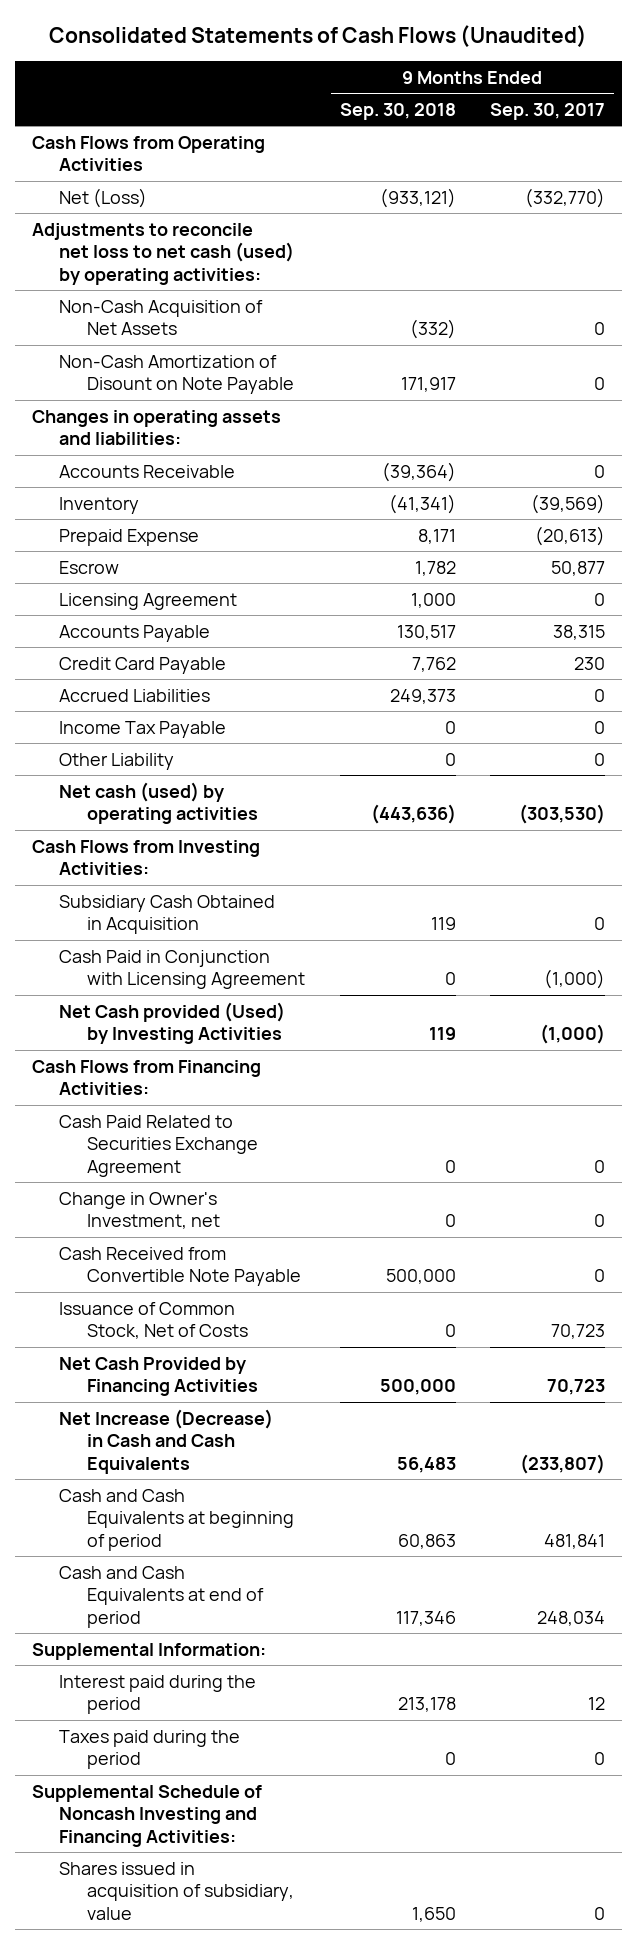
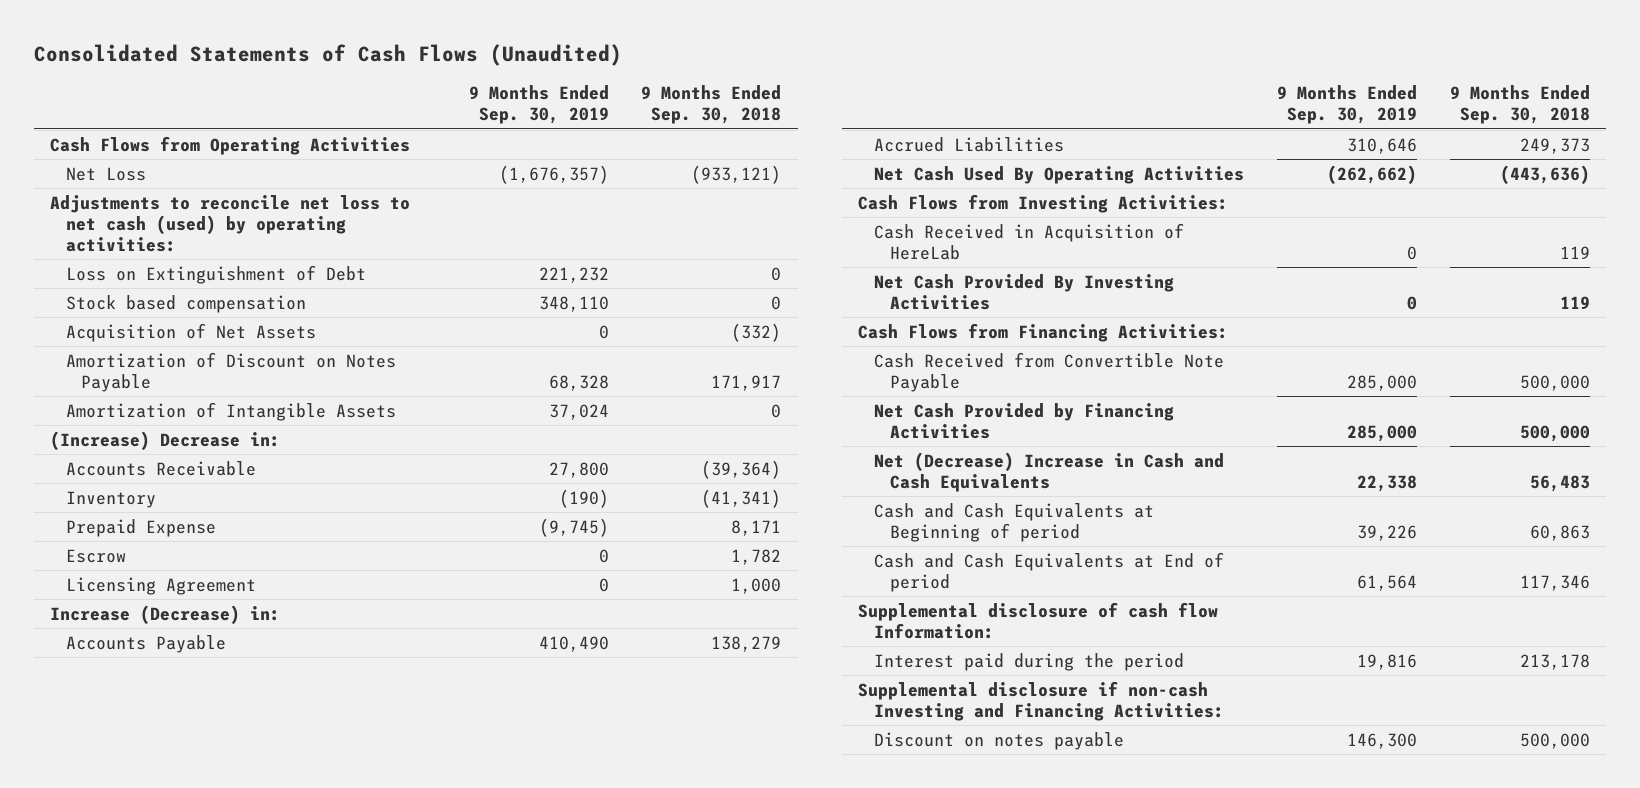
- | 9 Months Ended Sep. 30, 2018 | 9 Months Ended Sep. 30, 2017
+ | 9 Months Ended Sep. 30, 2019 | 9 Months Ended Sep. 30, 2018
- Net (Loss) | (933,121) | (332,770)
+ Net Loss | (1,676,357) | (933,121)
- Non-Cash Acquisition of Net Assets | (332) | 0
- Non-Cash Amortization of Disount on Note Payable | 171,917 | 0
- Changes in operating assets and liabilities:
+ Loss on Extinguishment of Debt | 221,232 | 0
+ Stock based compensation | 348,110 | 0
+ Acquisition of Net Assets | 0 | (332)
+ Amortization of Discount on Notes Payable | 68,328 | 171,917
+ Amortization of Intangible Assets | 37,024 | 0
+ (Increase) Decrease in:
- Accounts Payable | 130,517 | 38,315
- Credit Card Payable | 7,762 | 230
+ Increase (Decrease) in:
+ Accounts Payable | 410,490 | 138,279
- Income Tax Payable | 0 | 0
- Other Liability | 0 | 0
- Net cash (used) by operating activities | (443,636) | (303,530)
+ Net Cash Used By Operating Activities | (262,662) | (443,636)
- Subsidiary Cash Obtained in Acquisition | 119 | 0
- Cash Paid in Conjunction with Licensing Agreement | 0 | (1,000)
- Net Cash provided (Used) by Investing Activities | 119 | (1,000)
+ Cash Received in Acquisition of HereLab | 0 | 119
+ Net Cash Provided By Investing Activities | 0 | 119
- Cash Paid Related to Securities Exchange Agreement | 0 | 0
- Change in Owner's Investment, net | 0 | 0
- Issuance of Common Stock, Net of Costs | 0 | 70,723
- Net Increase (Decrease) in Cash and Cash Equivalents | 56,483 | (233,807)
- Cash and Cash Equivalents at beginning of period | 60,863 | 481,841
- Cash and Cash Equivalents at end of period | 117,346 | 248,034
- Supplemental Information:
+ Net (Decrease) Increase in Cash and Cash Equivalents | 22,338 | 56,483
+ Cash and Cash Equivalents at Beginning of period | 39,226 | 60,863
+ Cash and Cash Equivalents at End of period | 61,564 | 117,346
+ Supplemental disclosure of cash flow Information:
- Taxes paid during the period | 0 | 0
- Supplemental Schedule of Noncash Investing and Financing Activities:
- Shares issued in acquisition of subsidiary, value | 1,650 | 0
+ Supplemental disclosure if non-cash Investing and Financing Activities:
+ Discount on notes payable | 146,300 | 500,000

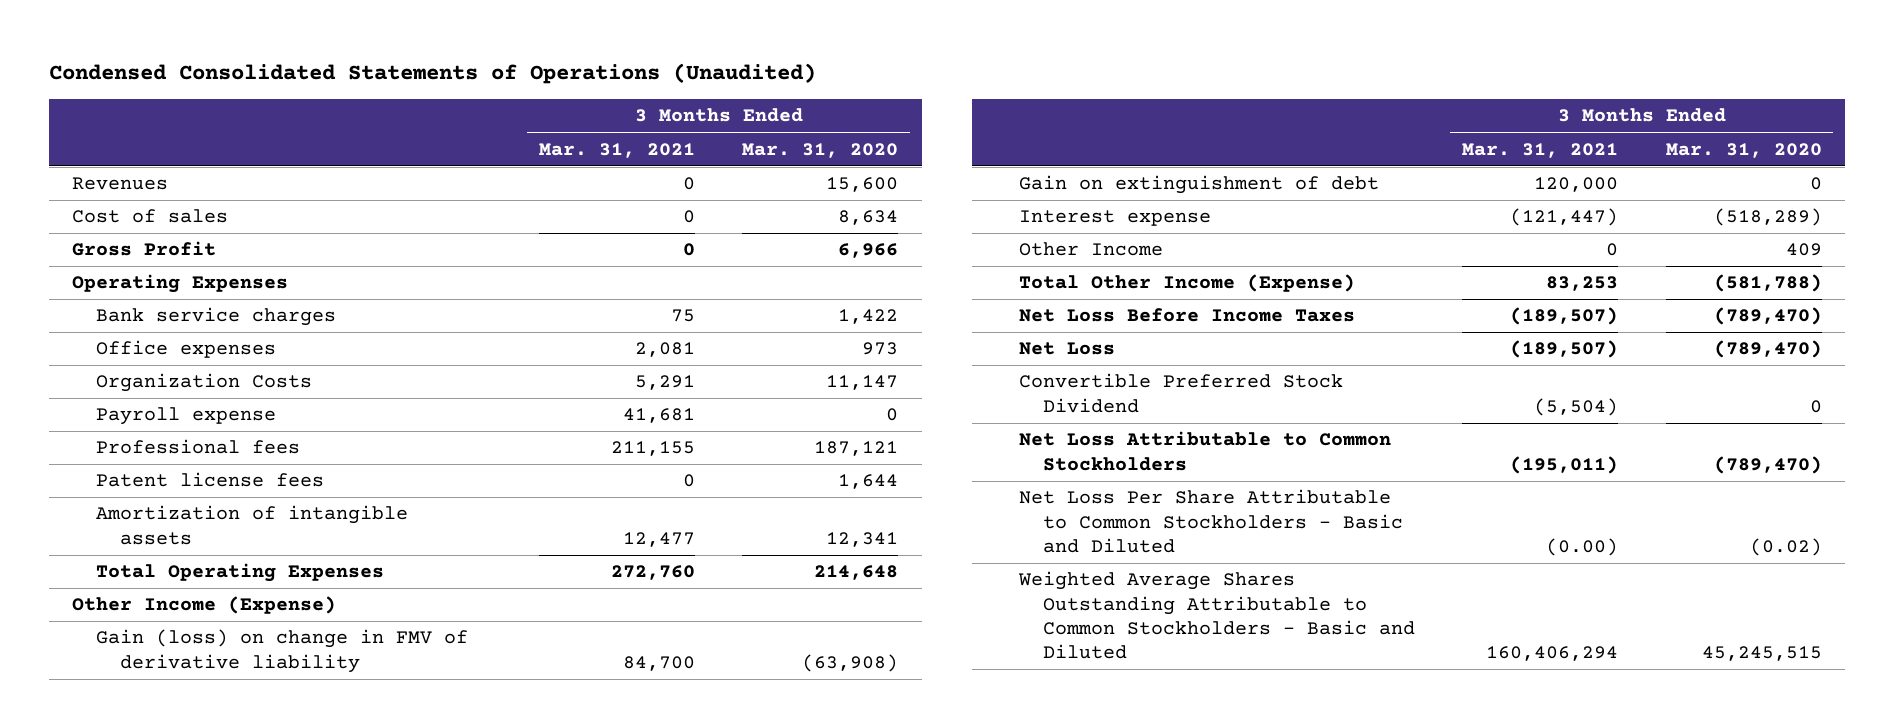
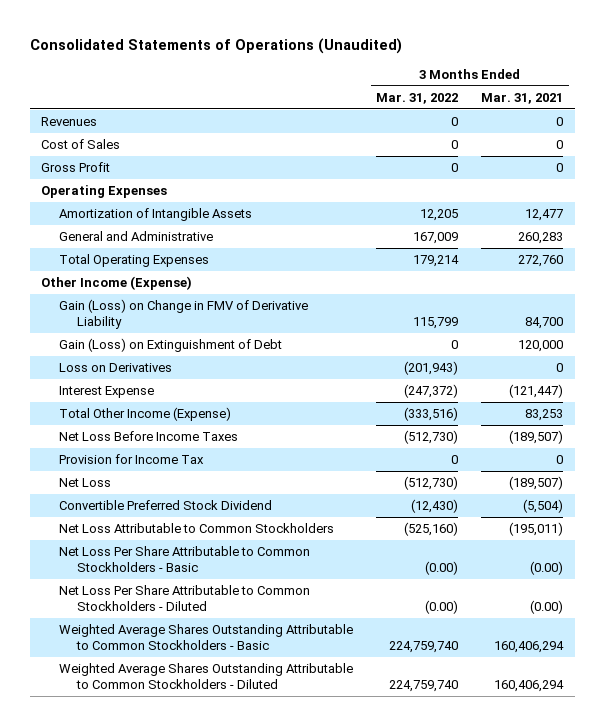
- Condensed Consolidated Statements of Operations (Unaudited)
+ Consolidated Statements of Operations (Unaudited)
- | 3 Months Ended Mar. 31, 2021 | 3 Months Ended Mar. 31, 2020
+ | 3 Months Ended Mar. 31, 2022 | 3 Months Ended Mar. 31, 2021
- Cost of sales | 0 | 8,634
+ Cost of Sales | 0 | 0
- Bank service charges | 75 | 1,422
- Office expenses | 2,081 | 973
- Organization Costs | 5,291 | 11,147
- Payroll expense | 41,681 | 0
- Professional fees | 211,155 | 187,121
- Patent license fees | 0 | 1,644
- Amortization of intangible assets | 12,477 | 12,341
+ Amortization of Intangible Assets | 12,205 | 12,477
+ General and Administrative | 167,009 | 260,283
- Gain (loss) on change in FMV of derivative liability | 84,700 | (63,908)
- Gain on extinguishment of debt | 120,000 | 0
- Interest expense | (121,447) | (518,289)
- Other Income | 0 | 409
+ Gain (Loss) on Change in FMV of Derivative Liability | 115,799 | 84,700
+ Gain (Loss) on Extinguishment of Debt | 0 | 120,000
+ Loss on Derivatives | (201,943) | 0
+ Interest Expense | (247,372) | (121,447)
+ Provision for Income Tax | 0 | 0
- Net Loss Per Share Attributable to Common Stockholders - Basic and Diluted | (0.00) | (0.02)
- Weighted Average Shares Outstanding Attributable to Common Stockholders - Basic and Diluted | 160,406,294 | 45,245,515
+ Net Loss Per Share Attributable to Common Stockholders - Basic | (0.00) | (0.00)
+ Net Loss Per Share Attributable to Common Stockholders - Diluted | (0.00) | (0.00)
+ Weighted Average Shares Outstanding Attributable to Common Stockholders - Basic | 224,759,740 | 160,406,294
+ Weighted Average Shares Outstanding Attributable to Common Stockholders - Diluted | 224,759,740 | 160,406,294

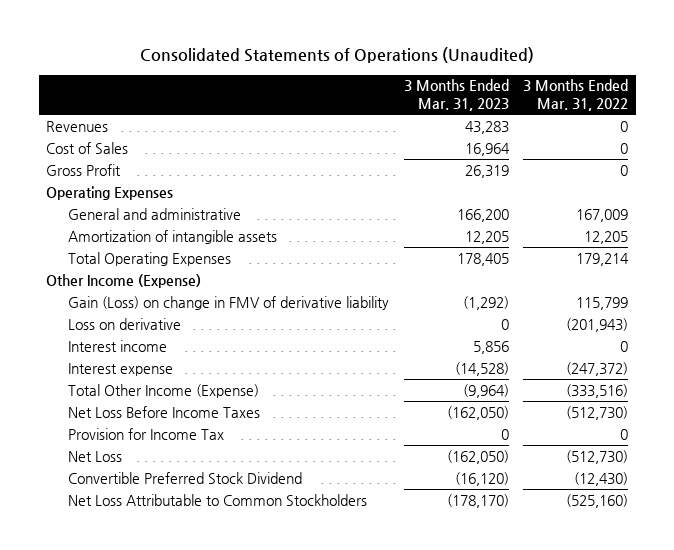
- | 3 Months Ended Mar. 31, 2022 | 3 Months Ended Mar. 31, 2021
+ | 3 Months Ended Mar. 31, 2023 | 3 Months Ended Mar. 31, 2022
- Amortization of Intangible Assets | 12,205 | 12,477
- General and Administrative | 167,009 | 260,283
+ General and administrative | 166,200 | 167,009
+ Amortization of intangible assets | 12,205 | 12,205
- Gain (Loss) on Change in FMV of Derivative Liability | 115,799 | 84,700
- Gain (Loss) on Extinguishment of Debt | 0 | 120,000
- Loss on Derivatives | (201,943) | 0
- Interest Expense | (247,372) | (121,447)
+ Gain (Loss) on change in FMV of derivative liability | (1,292) | 115,799
+ Loss on derivative | 0 | (201,943)
+ Interest income | 5,856 | 0
+ Interest expense | (14,528) | (247,372)
- Net Loss Per Share Attributable to Common Stockholders - Basic | (0.00) | (0.00)
- Net Loss Per Share Attributable to Common Stockholders - Diluted | (0.00) | (0.00)
- Weighted Average Shares Outstanding Attributable to Common Stockholders - Basic | 224,759,740 | 160,406,294
- Weighted Average Shares Outstanding Attributable to Common Stockholders - Diluted | 224,759,740 | 160,406,294

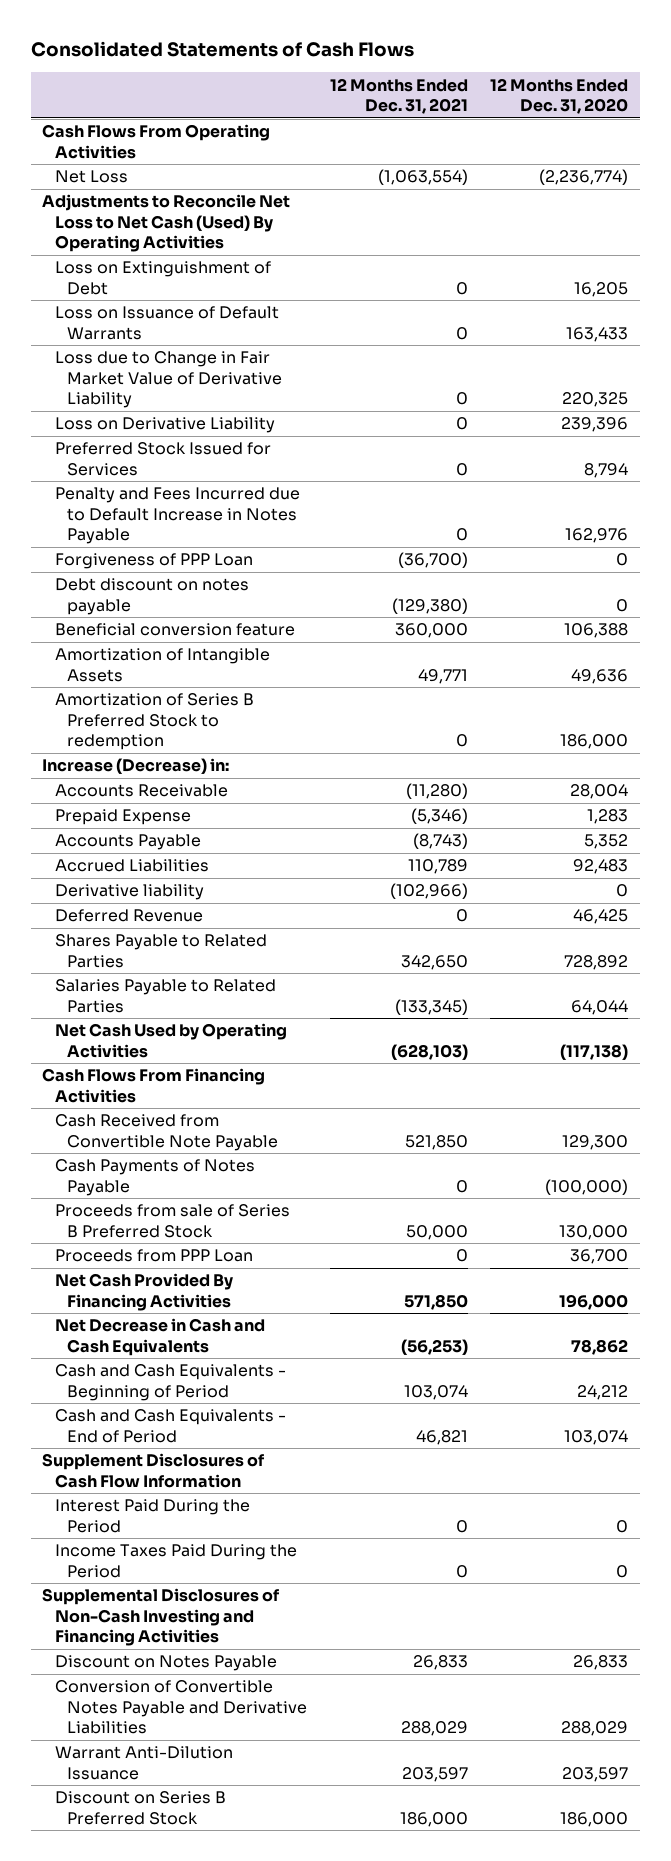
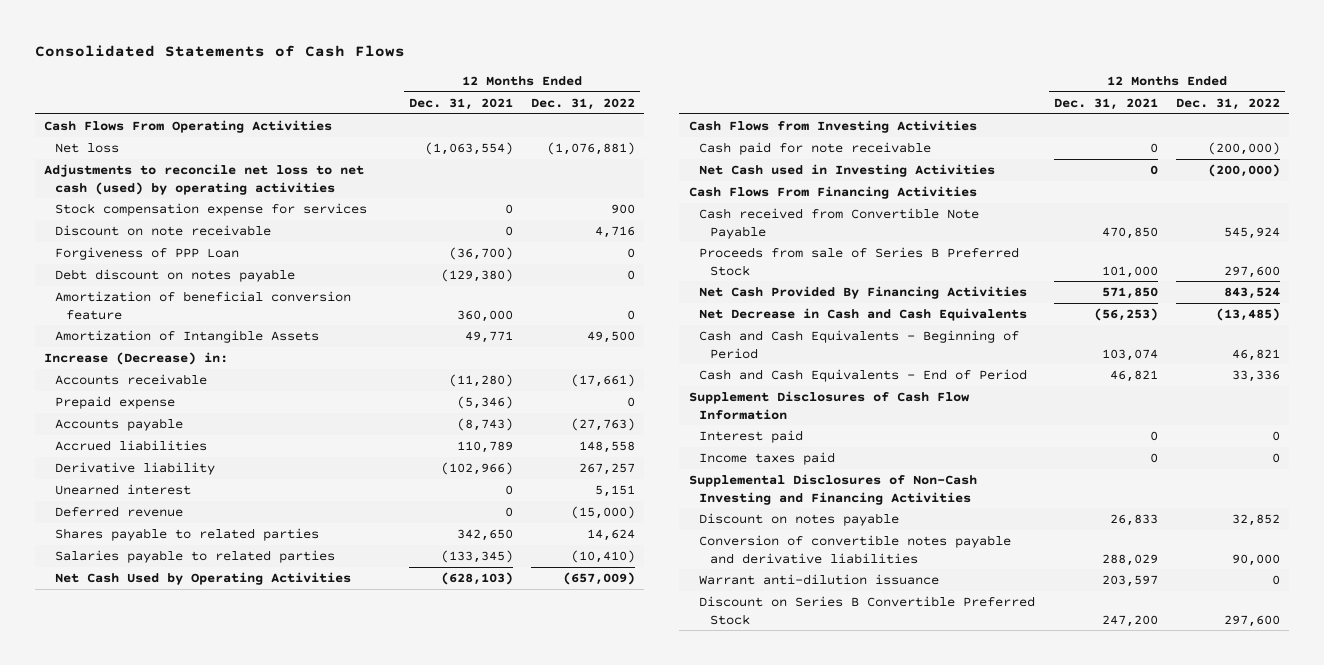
- | 12 Months Ended Dec. 31, 2021 | 12 Months Ended Dec. 31, 2020
+ | 12 Months Ended Dec. 31, 2021 | 12 Months Ended Dec. 31, 2022
- Net Loss | (1,063,554) | (2,236,774)
- Adjustments to Reconcile Net Loss to Net Cash (Used) By Operating Activities
- Loss on Extinguishment of Debt | 0 | 16,205
- Loss on Issuance of Default Warrants | 0 | 163,433
- Loss due to Change in Fair Market Value of Derivative Liability | 0 | 220,325
- Loss on Derivative Liability | 0 | 239,396
- Preferred Stock Issued for Services | 0 | 8,794
- Penalty and Fees Incurred due to Default Increase in Notes Payable | 0 | 162,976
+ Net loss | (1,063,554) | (1,076,881)
+ Adjustments to reconcile net loss to net cash (used) by operating activities
+ Stock compensation expense for services | 0 | 900
+ Discount on note receivable | 0 | 4,716
- Beneficial conversion feature | 360,000 | 106,388
+ Amortization of beneficial conversion feature | 360,000 | 0
- Amortization of Series B Preferred Stock to redemption | 0 | 186,000
- Accounts Receivable | (11,280) | 28,004
- Prepaid Expense | (5,346) | 1,283
- Accounts Payable | (8,743) | 5,352
- Accrued Liabilities | 110,789 | 92,483
+ Accounts receivable | (11,280) | (17,661)
+ Prepaid expense | (5,346) | 0
+ Accounts payable | (8,743) | (27,763)
+ Accrued liabilities | 110,789 | 148,558
- Deferred Revenue | 0 | 46,425
- Shares Payable to Related Parties | 342,650 | 728,892
- Salaries Payable to Related Parties | (133,345) | 64,044
+ Unearned interest | 0 | 5,151
+ Deferred revenue | 0 | (15,000)
+ Shares payable to related parties | 342,650 | 14,624
+ Salaries payable to related parties | (133,345) | (10,410)
+ Cash Flows from Investing Activities
+ Cash paid for note receivable | 0 | (200,000)
+ Net Cash used in Investing Activities | 0 | (200,000)
- Cash Received from Convertible Note Payable | 521,850 | 129,300
- Cash Payments of Notes Payable | 0 | (100,000)
- Proceeds from sale of Series B Preferred Stock | 50,000 | 130,000
- Proceeds from PPP Loan | 0 | 36,700
+ Cash received from Convertible Note Payable | 470,850 | 545,924
+ Proceeds from sale of Series B Preferred Stock | 101,000 | 297,600
- Interest Paid During the Period | 0 | 0
- Income Taxes Paid During the Period | 0 | 0
+ Interest paid | 0 | 0
+ Income taxes paid | 0 | 0
- Discount on Notes Payable | 26,833 | 26,833
- Conversion of Convertible Notes Payable and Derivative Liabilities | 288,029 | 288,029
- Warrant Anti-Dilution Issuance | 203,597 | 203,597
- Discount on Series B Preferred Stock | 186,000 | 186,000
+ Discount on notes payable | 26,833 | 32,852
+ Conversion of convertible notes payable and derivative liabilities | 288,029 | 90,000
+ Warrant anti-dilution issuance | 203,597 | 0
+ Discount on Series B Convertible Preferred Stock | 247,200 | 297,600

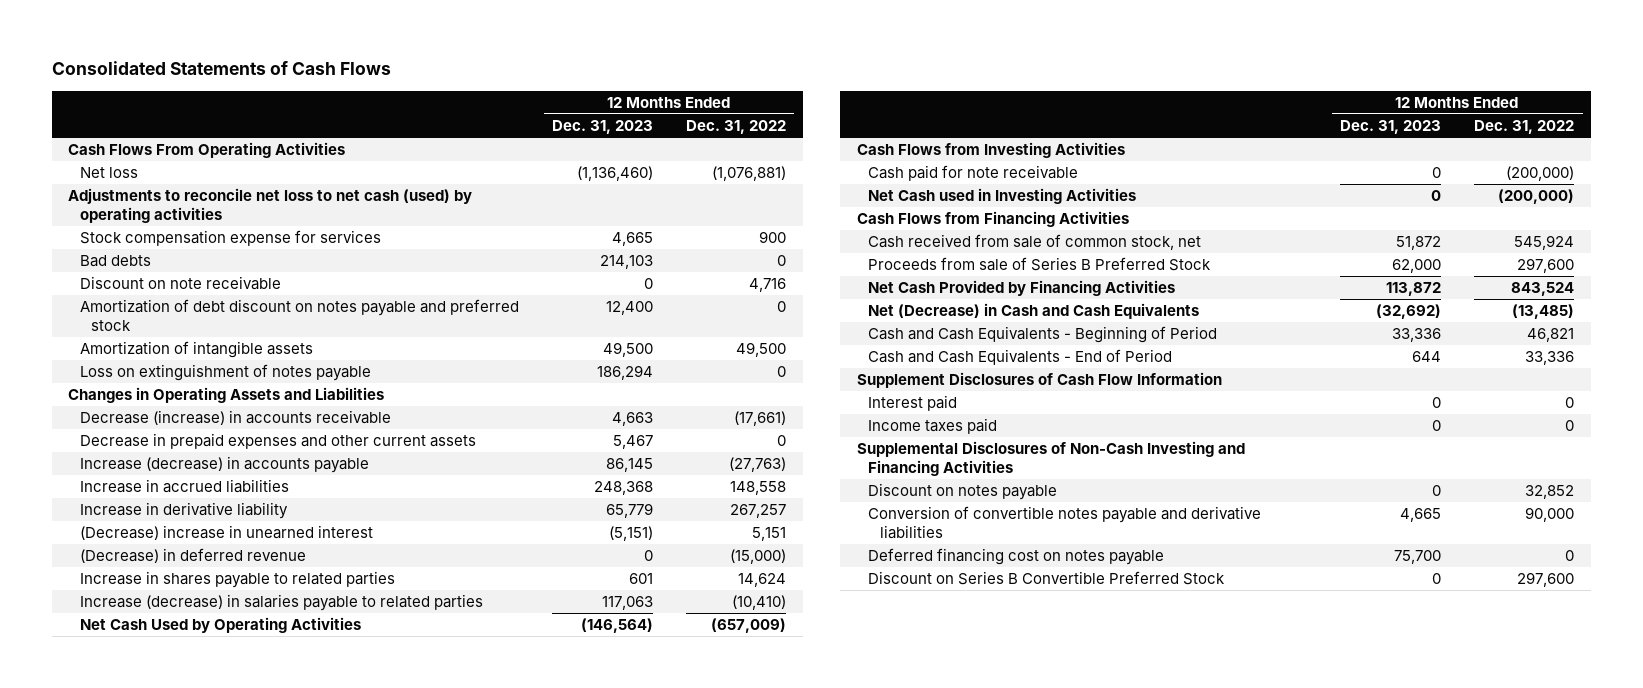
- | 12 Months Ended Dec. 31, 2021 | 12 Months Ended Dec. 31, 2022
+ | 12 Months Ended Dec. 31, 2023 | 12 Months Ended Dec. 31, 2022
+ Bad debts | 214,103 | 0
- Forgiveness of PPP Loan | (36,700) | 0
- Debt discount on notes payable | (129,380) | 0
- Amortization of beneficial conversion feature | 360,000 | 0
- Amortization of Intangible Assets | 49,771 | 49,500
- Increase (Decrease) in:
- Accounts receivable | (11,280) | (17,661)
- Prepaid expense | (5,346) | 0
- Accounts payable | (8,743) | (27,763)
- Accrued liabilities | 110,789 | 148,558
- Derivative liability | (102,966) | 267,257
- Unearned interest | 0 | 5,151
- Deferred revenue | 0 | (15,000)
- Shares payable to related parties | 342,650 | 14,624
- Salaries payable to related parties | (133,345) | (10,410)
+ Amortization of debt discount on notes payable and preferred stock | 12,400 | 0
+ Amortization of intangible assets | 49,500 | 49,500
+ Loss on extinguishment of notes payable | 186,294 | 0
+ Changes in Operating Assets and Liabilities
+ Decrease (increase) in accounts receivable | 4,663 | (17,661)
+ Decrease in prepaid expenses and other current assets | 5,467 | 0
+ Increase (decrease) in accounts payable | 86,145 | (27,763)
+ Increase in accrued liabilities | 248,368 | 148,558
+ Increase in derivative liability | 65,779 | 267,257
+ (Decrease) increase in unearned interest | (5,151) | 5,151
+ (Decrease) in deferred revenue | 0 | (15,000)
+ Increase in shares payable to related parties | 601 | 14,624
+ Increase (decrease) in salaries payable to related parties | 117,063 | (10,410)
- Cash Flows From Financing Activities
- Cash received from Convertible Note Payable | 470,850 | 545,924
+ Cash Flows from Financing Activities
+ Cash received from sale of common stock, net | 51,872 | 545,924
- Net Cash Provided By Financing Activities | 571,850 | 843,524
- Net Decrease in Cash and Cash Equivalents | (56,253) | (13,485)
+ Net Cash Provided by Financing Activities | 113,872 | 843,524
+ Net (Decrease) in Cash and Cash Equivalents | (32,692) | (13,485)
- Warrant anti-dilution issuance | 203,597 | 0
+ Deferred financing cost on notes payable | 75,700 | 0

